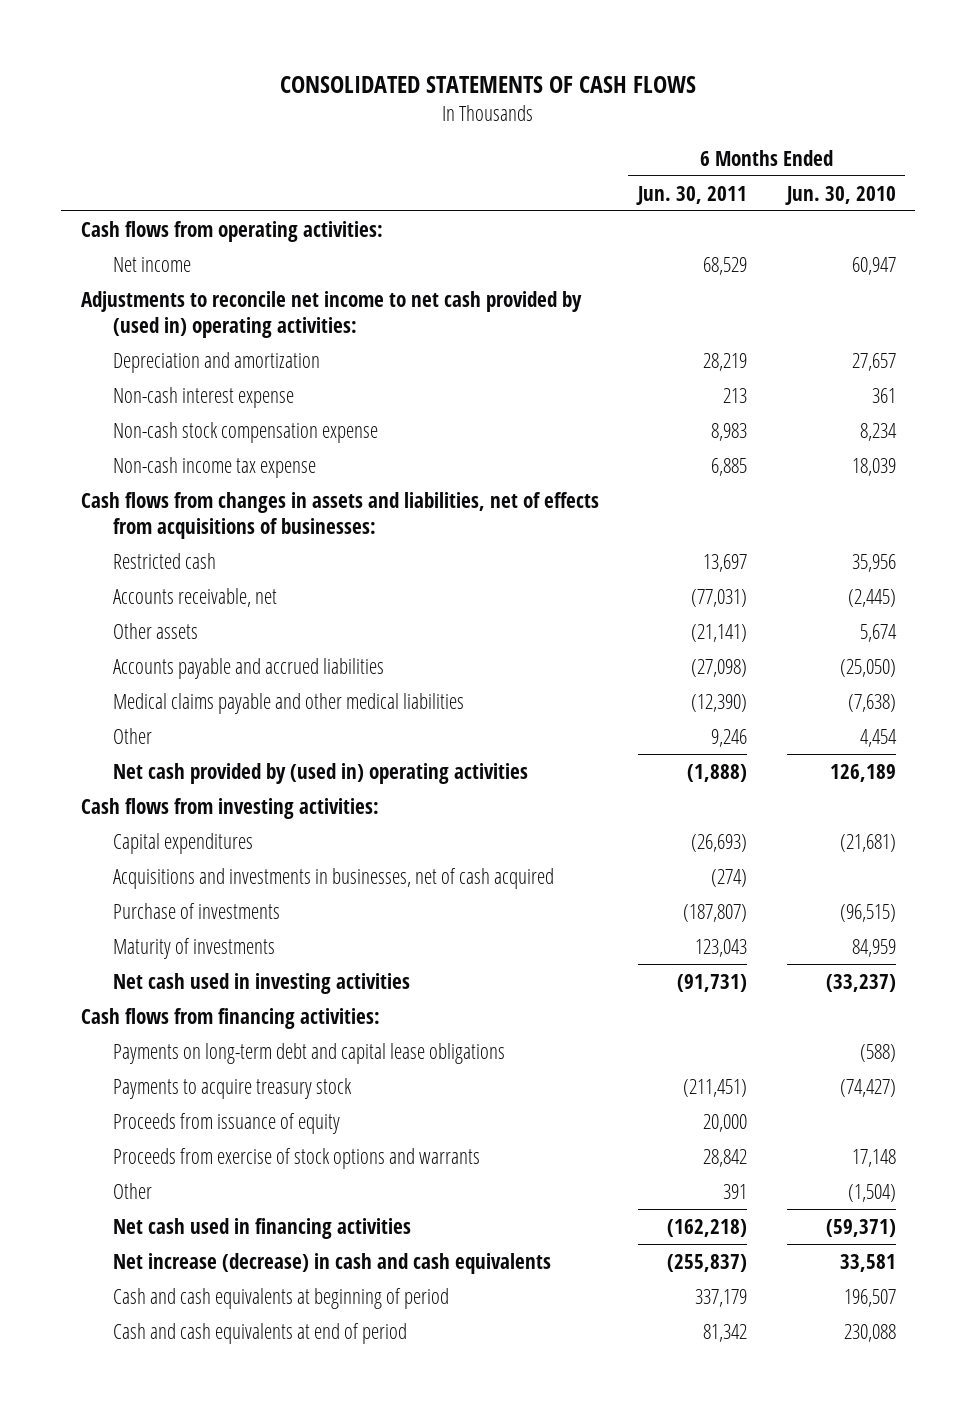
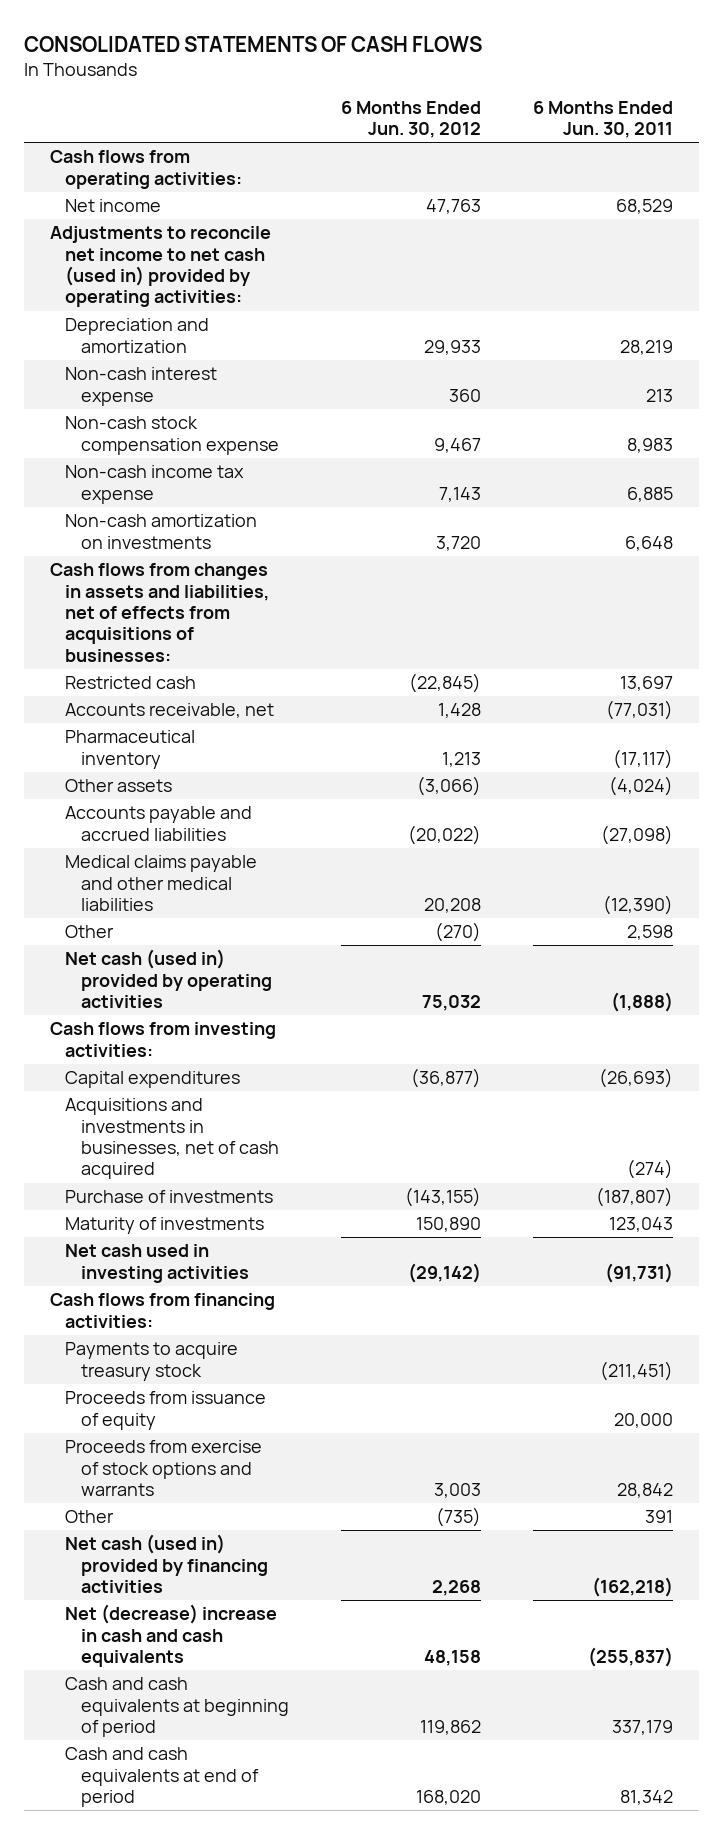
- | 6 Months Ended Jun. 30, 2011 | 6 Months Ended Jun. 30, 2010
+ | 6 Months Ended Jun. 30, 2012 | 6 Months Ended Jun. 30, 2011
- Adjustments to reconcile net income to net cash provided by (used in) operating activities:
+ Adjustments to reconcile net income to net cash (used in) provided by operating activities:
+ Non-cash amortization on investments | 3,720 | 6,648
- Other assets | (21,141) | 5,674
+ Pharmaceutical inventory | 1,213 | (17,117)
+ Other assets | (3,066) | (4,024)
- Other | 9,246 | 4,454
- Net cash provided by (used in) operating activities | (1,888) | 126,189
+ Other | (270) | 2,598
+ Net cash (used in) provided by operating activities | 75,032 | (1,888)
- Payments on long-term debt and capital lease obligations | | (588)
- Net cash used in financing activities | (162,218) | (59,371)
- Net increase (decrease) in cash and cash equivalents | (255,837) | 33,581
+ Net cash (used in) provided by financing activities | 2,268 | (162,218)
+ Net (decrease) increase in cash and cash equivalents | 48,158 | (255,837)

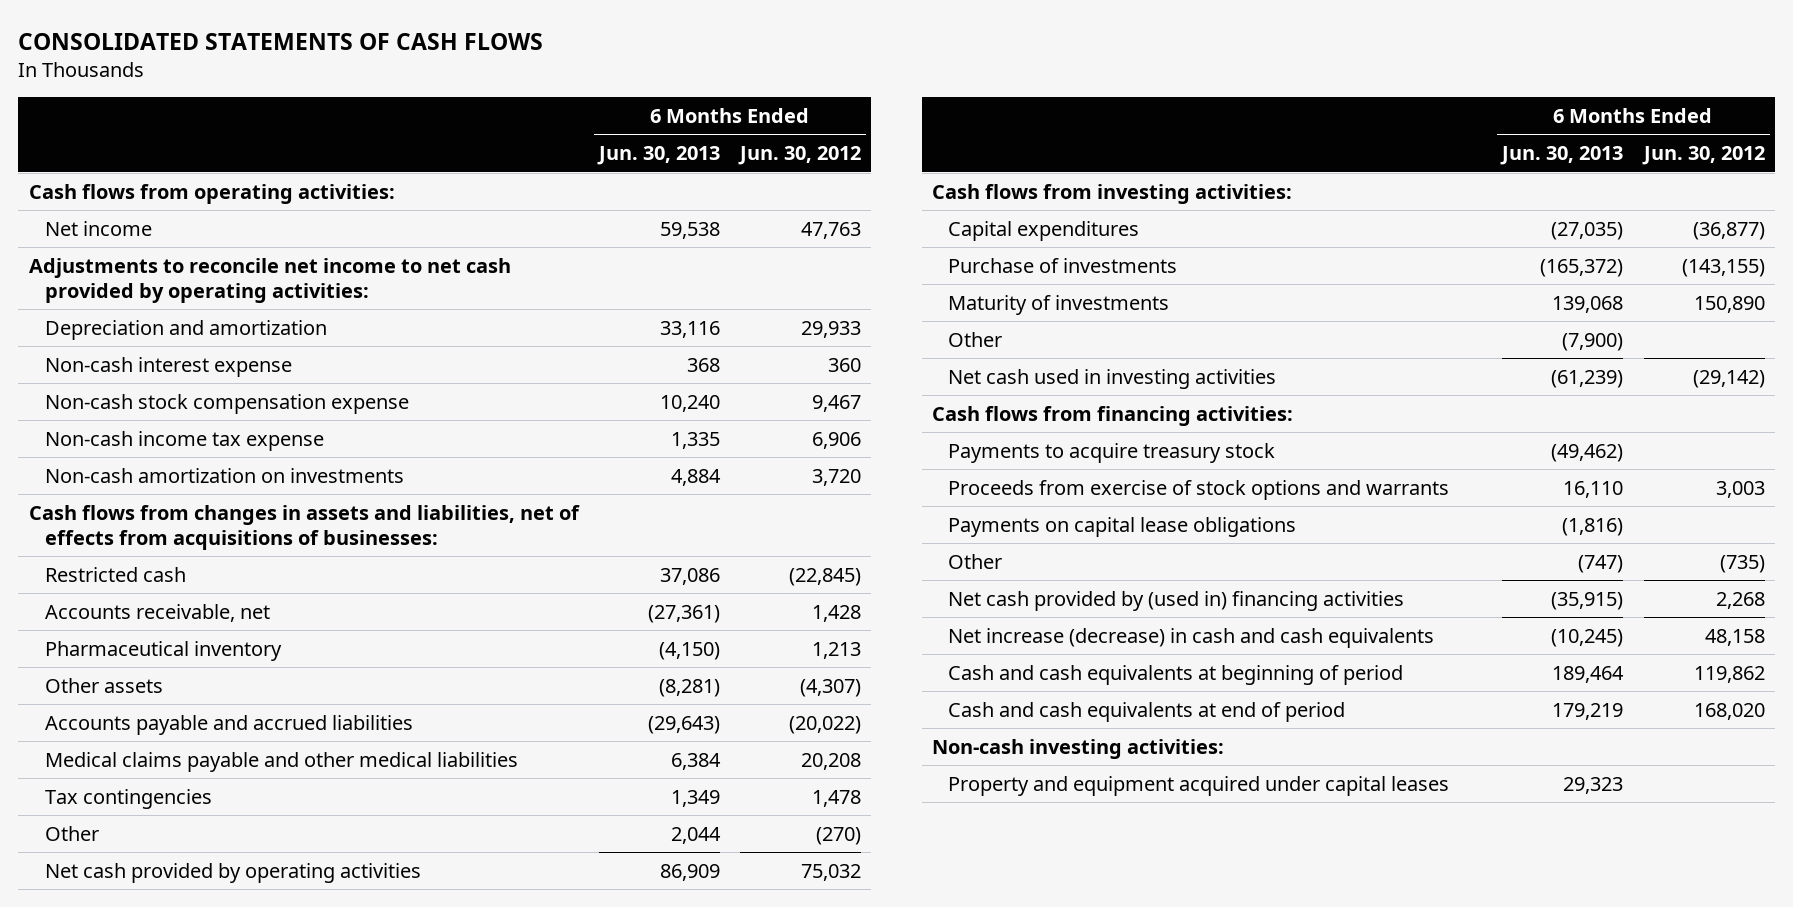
- | 6 Months Ended Jun. 30, 2012 | 6 Months Ended Jun. 30, 2011
+ | 6 Months Ended Jun. 30, 2013 | 6 Months Ended Jun. 30, 2012
- Adjustments to reconcile net income to net cash (used in) provided by operating activities:
+ Adjustments to reconcile net income to net cash provided by operating activities:
- Non-cash income tax expense | 7,143 | 6,885
+ Non-cash income tax expense | 1,335 | 6,906
- Other assets | (3,066) | (4,024)
+ Other assets | (8,281) | (4,307)
+ Tax contingencies | 1,349 | 1,478
- Net cash (used in) provided by operating activities | 75,032 | (1,888)
+ Net cash provided by operating activities | 86,909 | 75,032
- Acquisitions and investments in businesses, net of cash acquired | | (274)
+ Other | (7,900) |
- Proceeds from issuance of equity | | 20,000
+ Payments on capital lease obligations | (1,816) |
- Net cash (used in) provided by financing activities | 2,268 | (162,218)
- Net (decrease) increase in cash and cash equivalents | 48,158 | (255,837)
+ Net cash provided by (used in) financing activities | (35,915) | 2,268
+ Net increase (decrease) in cash and cash equivalents | (10,245) | 48,158
+ Non-cash investing activities:
+ Property and equipment acquired under capital leases | 29,323 |

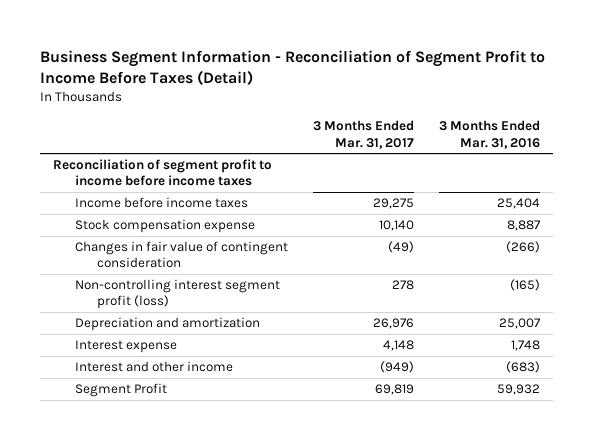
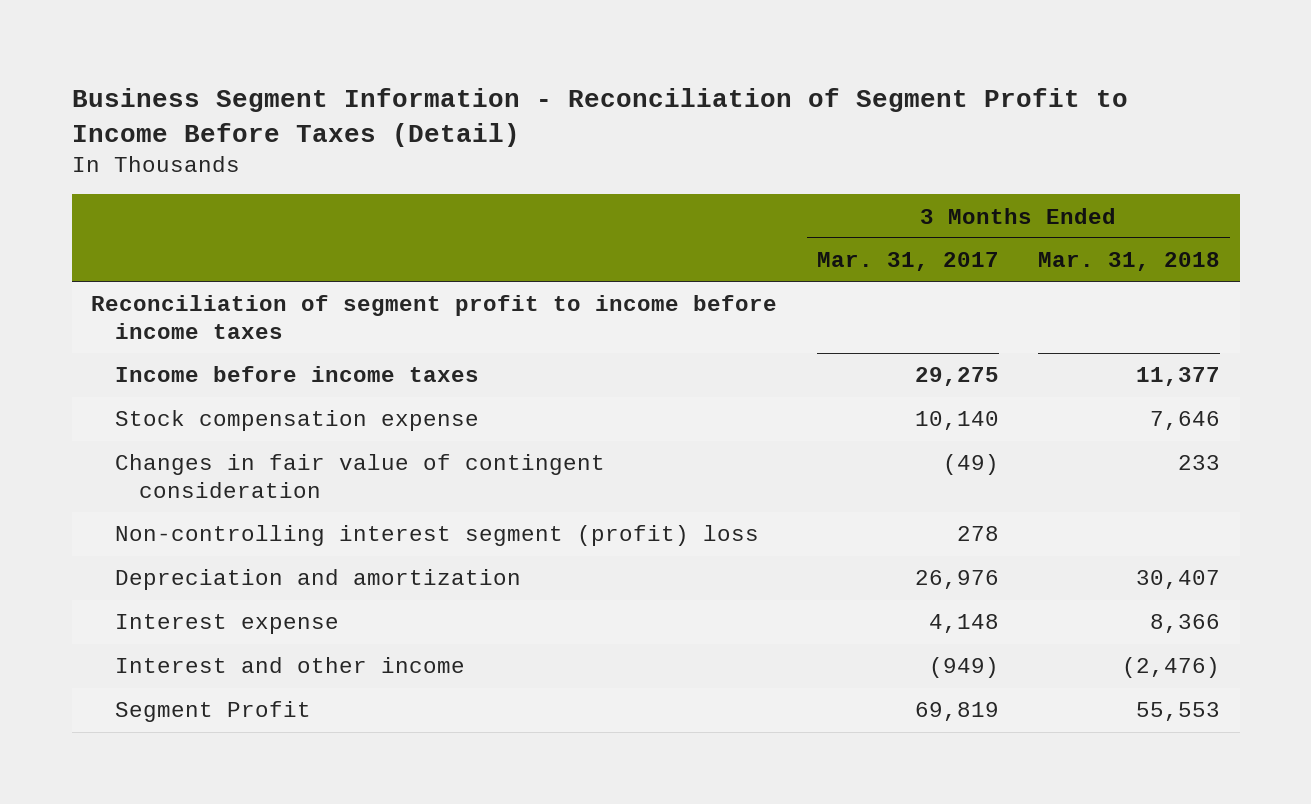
- | 3 Months Ended Mar. 31, 2017 | 3 Months Ended Mar. 31, 2016
+ | 3 Months Ended Mar. 31, 2017 | 3 Months Ended Mar. 31, 2018
- Non-controlling interest segment profit (loss) | 278 | (165)
+ Non-controlling interest segment (profit) loss | 278 |

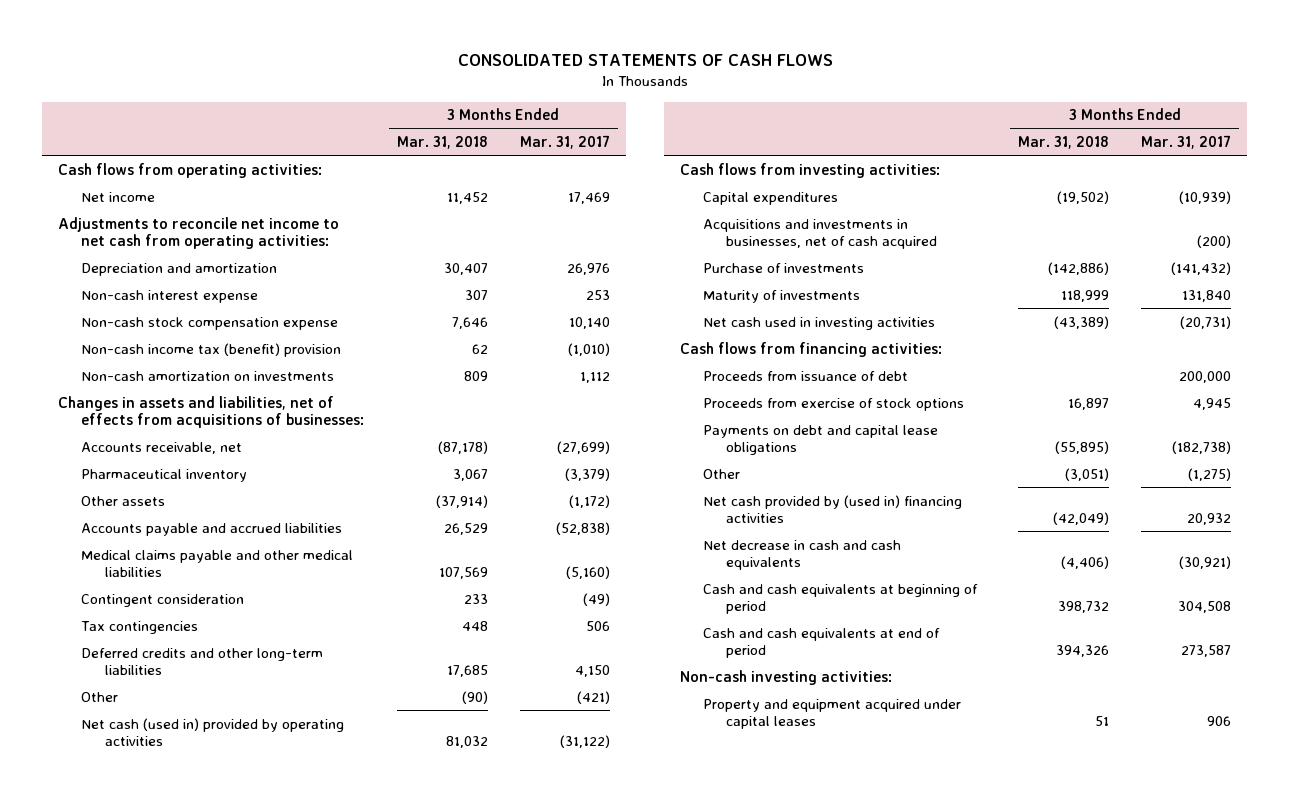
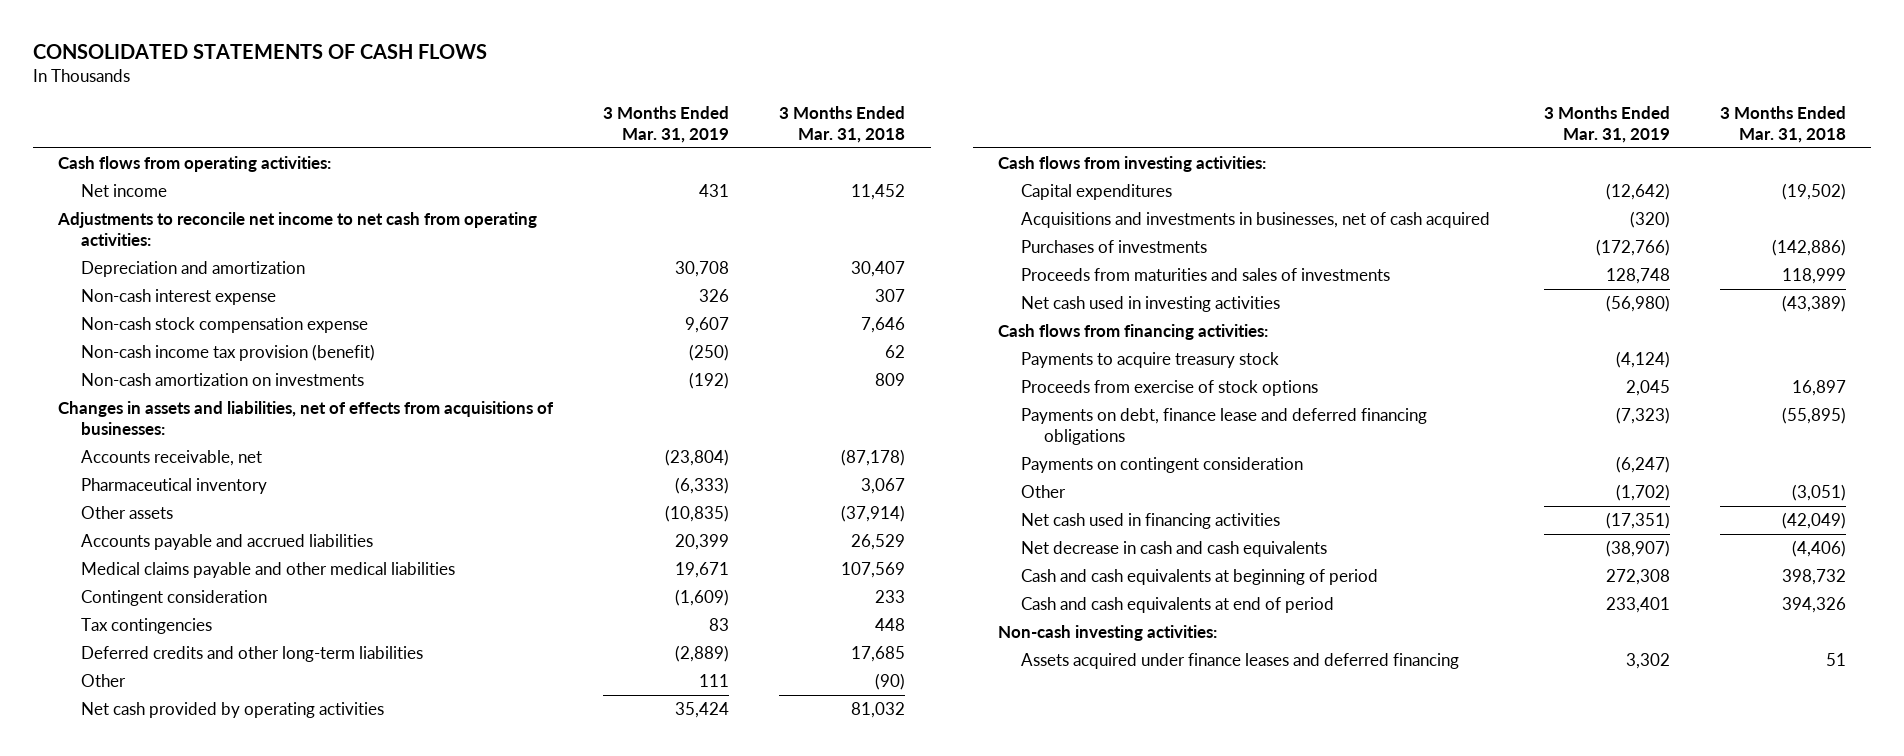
- | 3 Months Ended Mar. 31, 2018 | 3 Months Ended Mar. 31, 2017
+ | 3 Months Ended Mar. 31, 2019 | 3 Months Ended Mar. 31, 2018
- Non-cash income tax (benefit) provision | 62 | (1,010)
+ Non-cash income tax provision (benefit) | (250) | 62
- Net cash (used in) provided by operating activities | 81,032 | (31,122)
+ Net cash provided by operating activities | 35,424 | 81,032
- Purchase of investments | (142,886) | (141,432)
- Maturity of investments | 118,999 | 131,840
+ Purchases of investments | (172,766) | (142,886)
+ Proceeds from maturities and sales of investments | 128,748 | 118,999
- Proceeds from issuance of debt | | 200,000
+ Payments to acquire treasury stock | (4,124) |
- Payments on debt and capital lease obligations | (55,895) | (182,738)
+ Payments on debt, finance lease and deferred financing obligations | (7,323) | (55,895)
+ Payments on contingent consideration | (6,247) |
- Net cash provided by (used in) financing activities | (42,049) | 20,932
+ Net cash used in financing activities | (17,351) | (42,049)
- Property and equipment acquired under capital leases | 51 | 906
+ Assets acquired under finance leases and deferred financing | 3,302 | 51

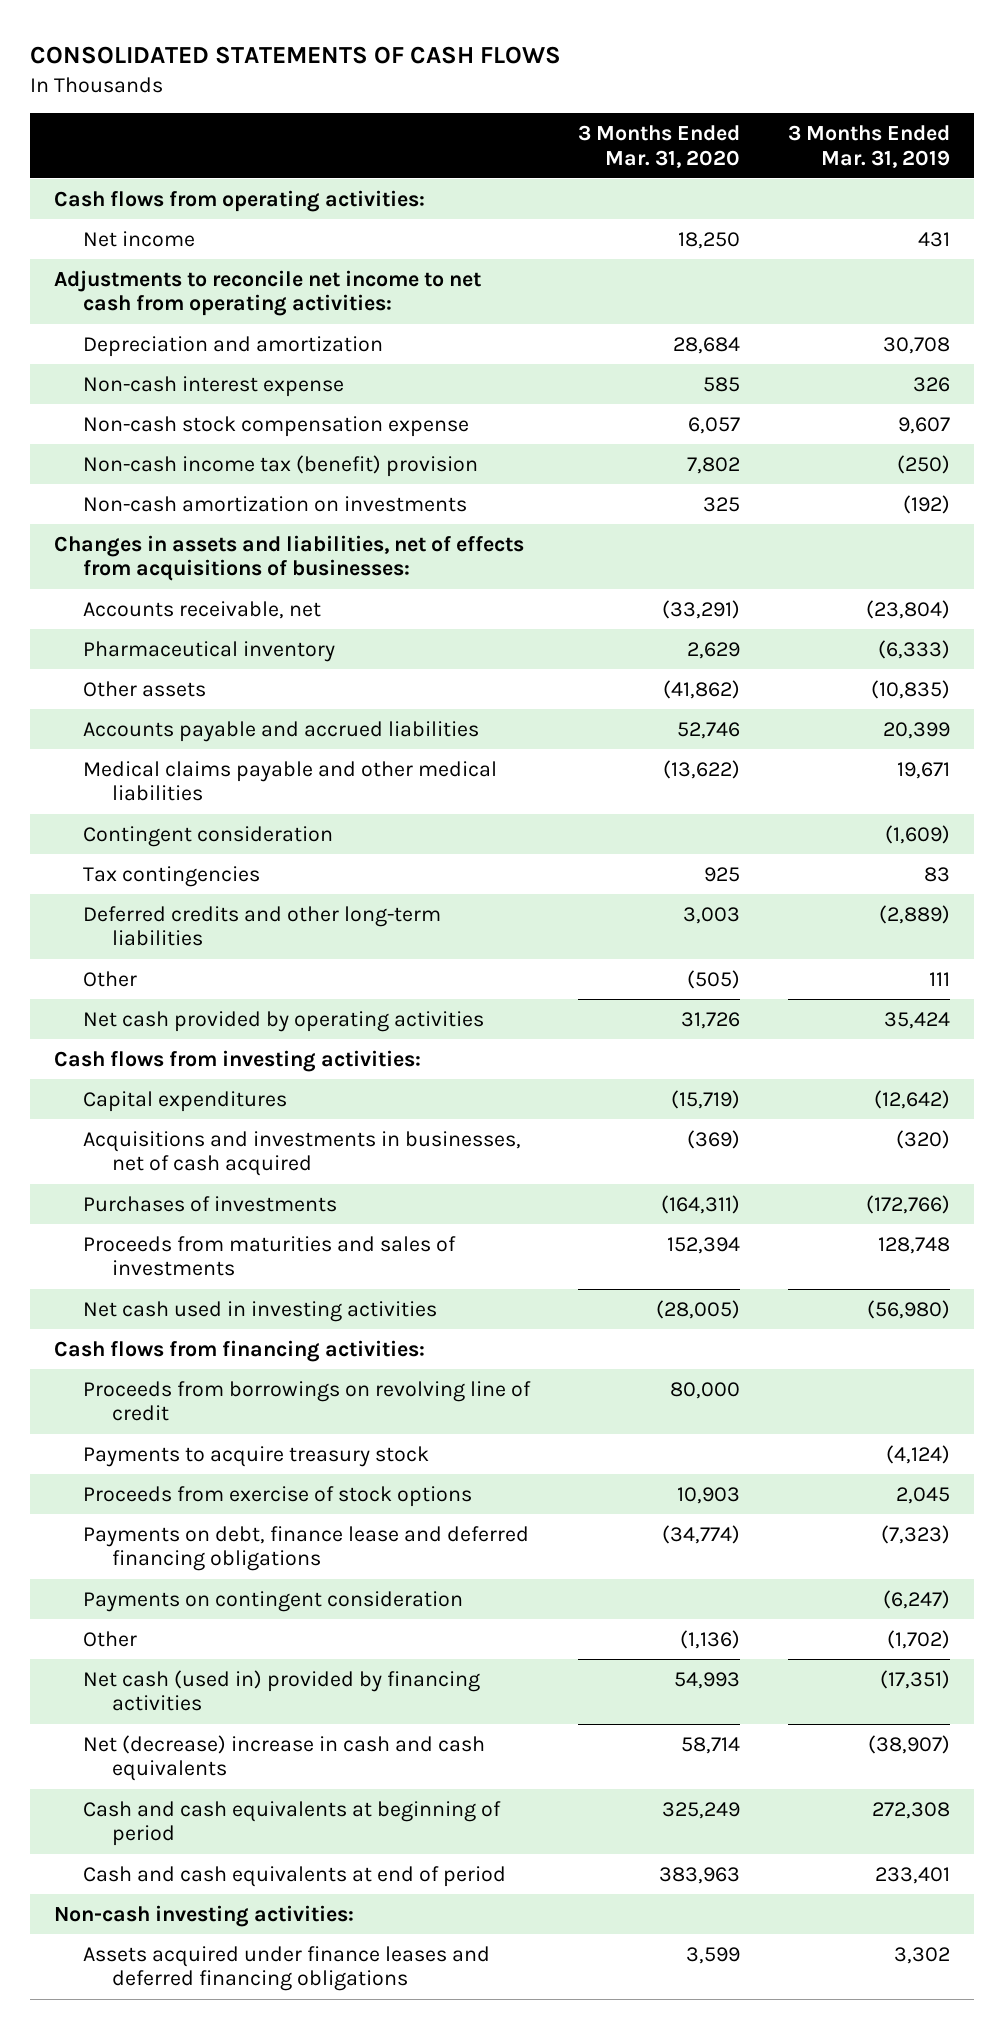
- | 3 Months Ended Mar. 31, 2019 | 3 Months Ended Mar. 31, 2018
+ | 3 Months Ended Mar. 31, 2020 | 3 Months Ended Mar. 31, 2019
- Non-cash income tax provision (benefit) | (250) | 62
+ Non-cash income tax (benefit) provision | 7,802 | (250)
+ Proceeds from borrowings on revolving line of credit | 80,000 |
- Net cash used in financing activities | (17,351) | (42,049)
- Net decrease in cash and cash equivalents | (38,907) | (4,406)
+ Net cash (used in) provided by financing activities | 54,993 | (17,351)
+ Net (decrease) increase in cash and cash equivalents | 58,714 | (38,907)
- Assets acquired under finance leases and deferred financing | 3,302 | 51
+ Assets acquired under finance leases and deferred financing obligations | 3,599 | 3,302

